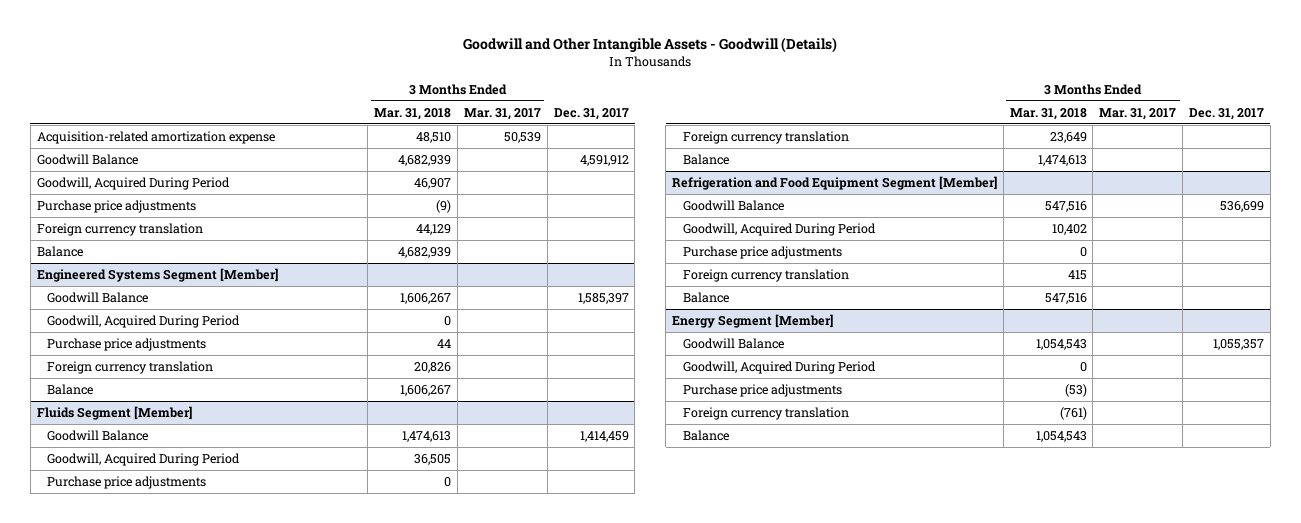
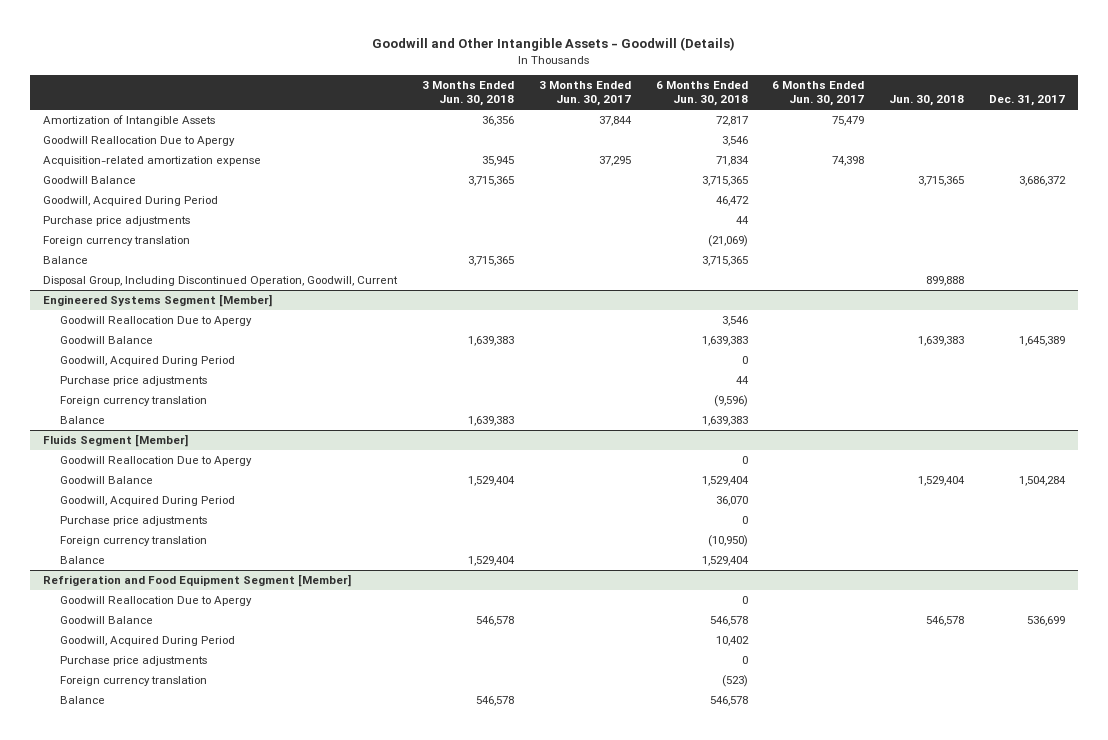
- | 3 Months Ended Mar. 31, 2018 | 3 Months Ended Mar. 31, 2017 | Dec. 31, 2017
+ | 3 Months Ended Jun. 30, 2018 | 3 Months Ended Jun. 30, 2017 | 6 Months Ended Jun. 30, 2018 | 6 Months Ended Jun. 30, 2017 | Jun. 30, 2018 | Dec. 31, 2017
+ Amortization of Intangible Assets | 36,356 | 37,844 | 72,817 | 75,479 | |
+ Goodwill Reallocation Due to Apergy | | | 3,546 | | |
- Goodwill Balance | 4,682,939 | | 4,591,912
+ Goodwill Balance | 3,715,365 | | 3,715,365 | | 3,715,365 | 3,686,372
+ Disposal Group, Including Discontinued Operation, Goodwill, Current | | | | | 899,888 |
@ Engineered Systems Segment [Member]
- Goodwill Balance | 1,606,267 | | 1,585,397
+ Goodwill Reallocation Due to Apergy | | | 3,546 | | |
+ Goodwill Balance | 1,639,383 | | 1,639,383 | | 1,639,383 | 1,645,389
@ Fluids Segment [Member]
- Goodwill Balance | 1,474,613 | | 1,414,459
+ Goodwill Reallocation Due to Apergy | | | 0 | | |
+ Goodwill Balance | 1,529,404 | | 1,529,404 | | 1,529,404 | 1,504,284
@ Refrigeration and Food Equipment Segment [Member]
+ Goodwill Reallocation Due to Apergy | | | 0 | | |
- Energy Segment [Member]
- Goodwill Balance | 1,054,543 | | 1,055,357
- Goodwill, Acquired During Period | 0 | |
- Purchase price adjustments | (53) | |
- Foreign currency translation | (761) | |
- Balance | 1,054,543 | |

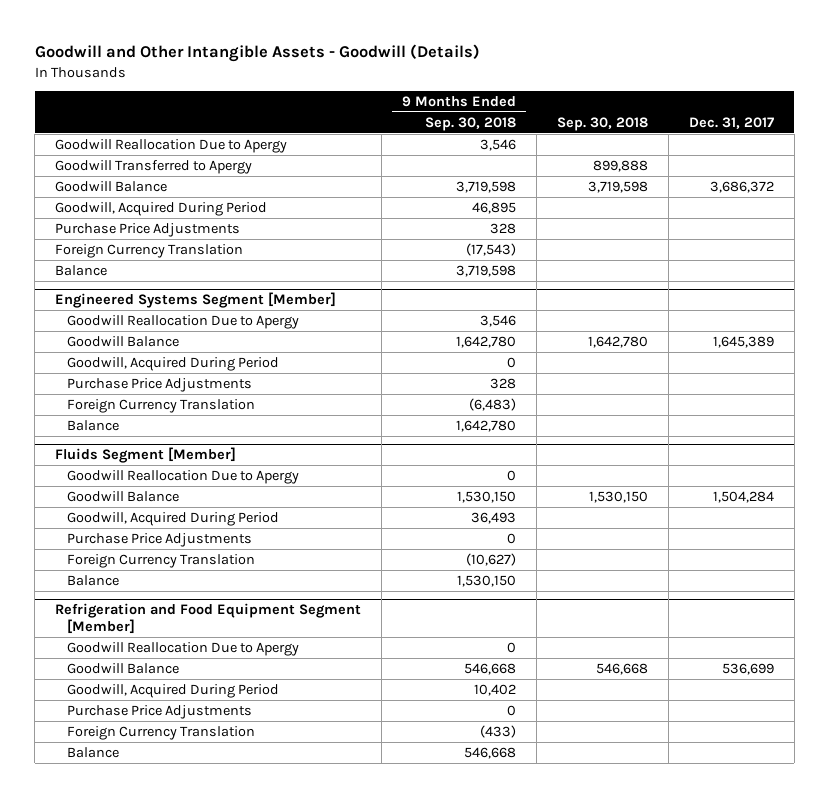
- | 3 Months Ended Jun. 30, 2018 | 3 Months Ended Jun. 30, 2017 | 6 Months Ended Jun. 30, 2018 | 6 Months Ended Jun. 30, 2017 | Jun. 30, 2018 | Dec. 31, 2017
+ | 9 Months Ended Sep. 30, 2018 | Sep. 30, 2018 | Dec. 31, 2017
- Amortization of Intangible Assets | 36,356 | 37,844 | 72,817 | 75,479 | |
- Acquisition-related amortization expense | 35,945 | 37,295 | 71,834 | 74,398 | |
+ Goodwill Transferred to Apergy | | 899,888 |
- Purchase price adjustments | | | 44 | | |
- Foreign currency translation | | | (21,069) | | |
+ Purchase Price Adjustments | 328 | |
+ Foreign Currency Translation | (17,543) | |
- Disposal Group, Including Discontinued Operation, Goodwill, Current | | | | | 899,888 |
@ Engineered Systems Segment [Member]
- Purchase price adjustments | | | 44 | | |
- Foreign currency translation | | | (9,596) | | |
+ Purchase Price Adjustments | 328 | |
+ Foreign Currency Translation | (6,483) | |
@ Fluids Segment [Member]
- Purchase price adjustments | | | 0 | | |
- Foreign currency translation | | | (10,950) | | |
+ Purchase Price Adjustments | 0 | |
+ Foreign Currency Translation | (10,627) | |
@ Refrigeration and Food Equipment Segment [Member]
- Purchase price adjustments | | | 0 | | |
- Foreign currency translation | | | (523) | | |
+ Purchase Price Adjustments | 0 | |
+ Foreign Currency Translation | (433) | |

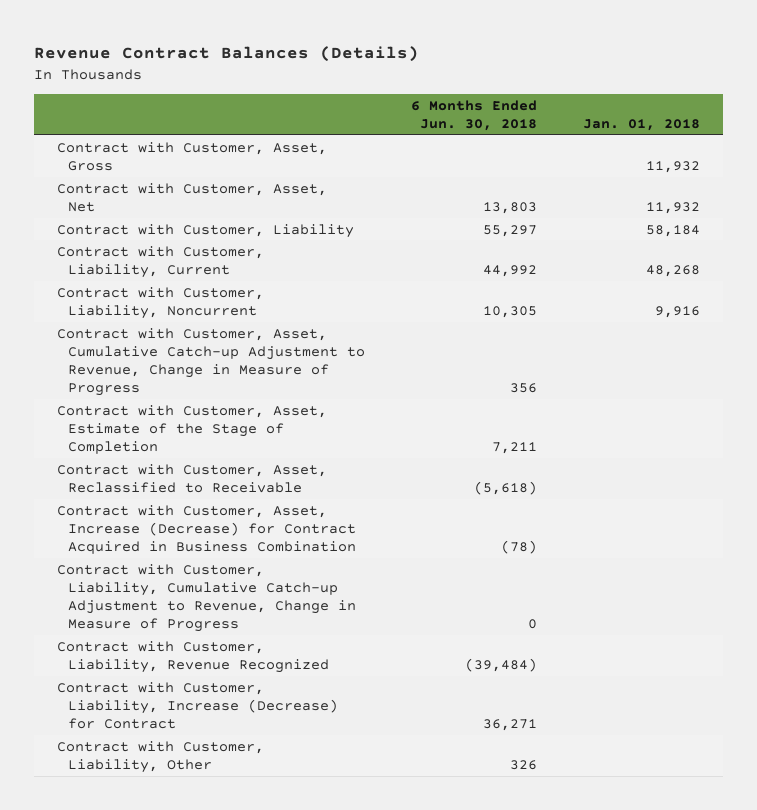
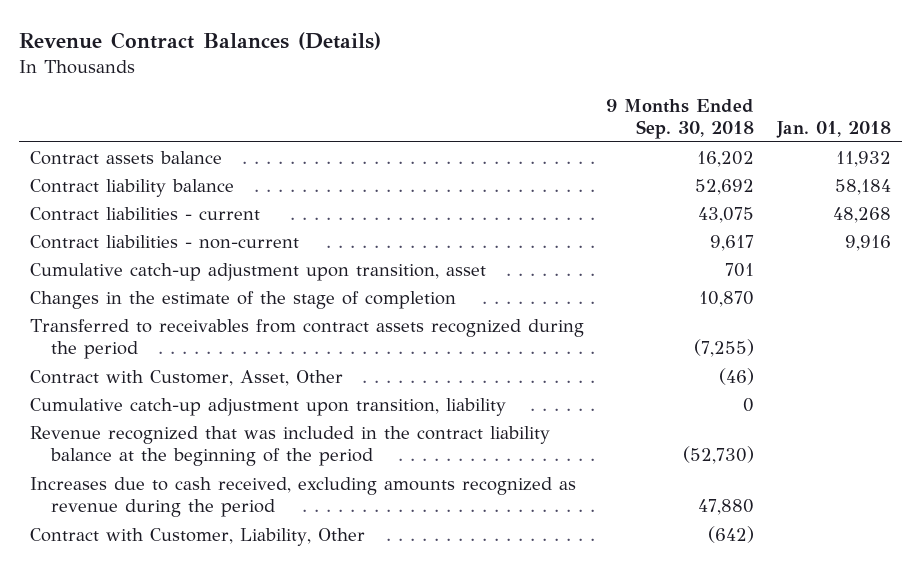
- | 6 Months Ended Jun. 30, 2018 | Jan. 01, 2018
+ | 9 Months Ended Sep. 30, 2018 | Jan. 01, 2018
- Contract with Customer, Asset, Gross | | 11,932
- Contract with Customer, Asset, Net | 13,803 | 11,932
- Contract with Customer, Liability | 55,297 | 58,184
- Contract with Customer, Liability, Current | 44,992 | 48,268
- Contract with Customer, Liability, Noncurrent | 10,305 | 9,916
- Contract with Customer, Asset, Cumulative Catch-up Adjustment to Revenue, Change in Measure of Progress | 356 |
- Contract with Customer, Asset, Estimate of the Stage of Completion | 7,211 |
- Contract with Customer, Asset, Reclassified to Receivable | (5,618) |
- Contract with Customer, Asset, Increase (Decrease) for Contract Acquired in Business Combination | (78) |
- Contract with Customer, Liability, Cumulative Catch-up Adjustment to Revenue, Change in Measure of Progress | 0 |
- Contract with Customer, Liability, Revenue Recognized | (39,484) |
- Contract with Customer, Liability, Increase (Decrease) for Contract | 36,271 |
+ Contract assets balance | 16,202 | 11,932
+ Contract liability balance | 52,692 | 58,184
+ Contract liabilities - current | 43,075 | 48,268
+ Contract liabilities - non-current | 9,617 | 9,916
+ Cumulative catch-up adjustment upon transition, asset | 701 |
+ Changes in the estimate of the stage of completion | 10,870 |
+ Transferred to receivables from contract assets recognized during the period | (7,255) |
+ Contract with Customer, Asset, Other | (46) |
+ Cumulative catch-up adjustment upon transition, liability | 0 |
+ Revenue recognized that was included in the contract liability balance at the beginning of the period | (52,730) |
+ Increases due to cash received, excluding amounts recognized as revenue during the period | 47,880 |

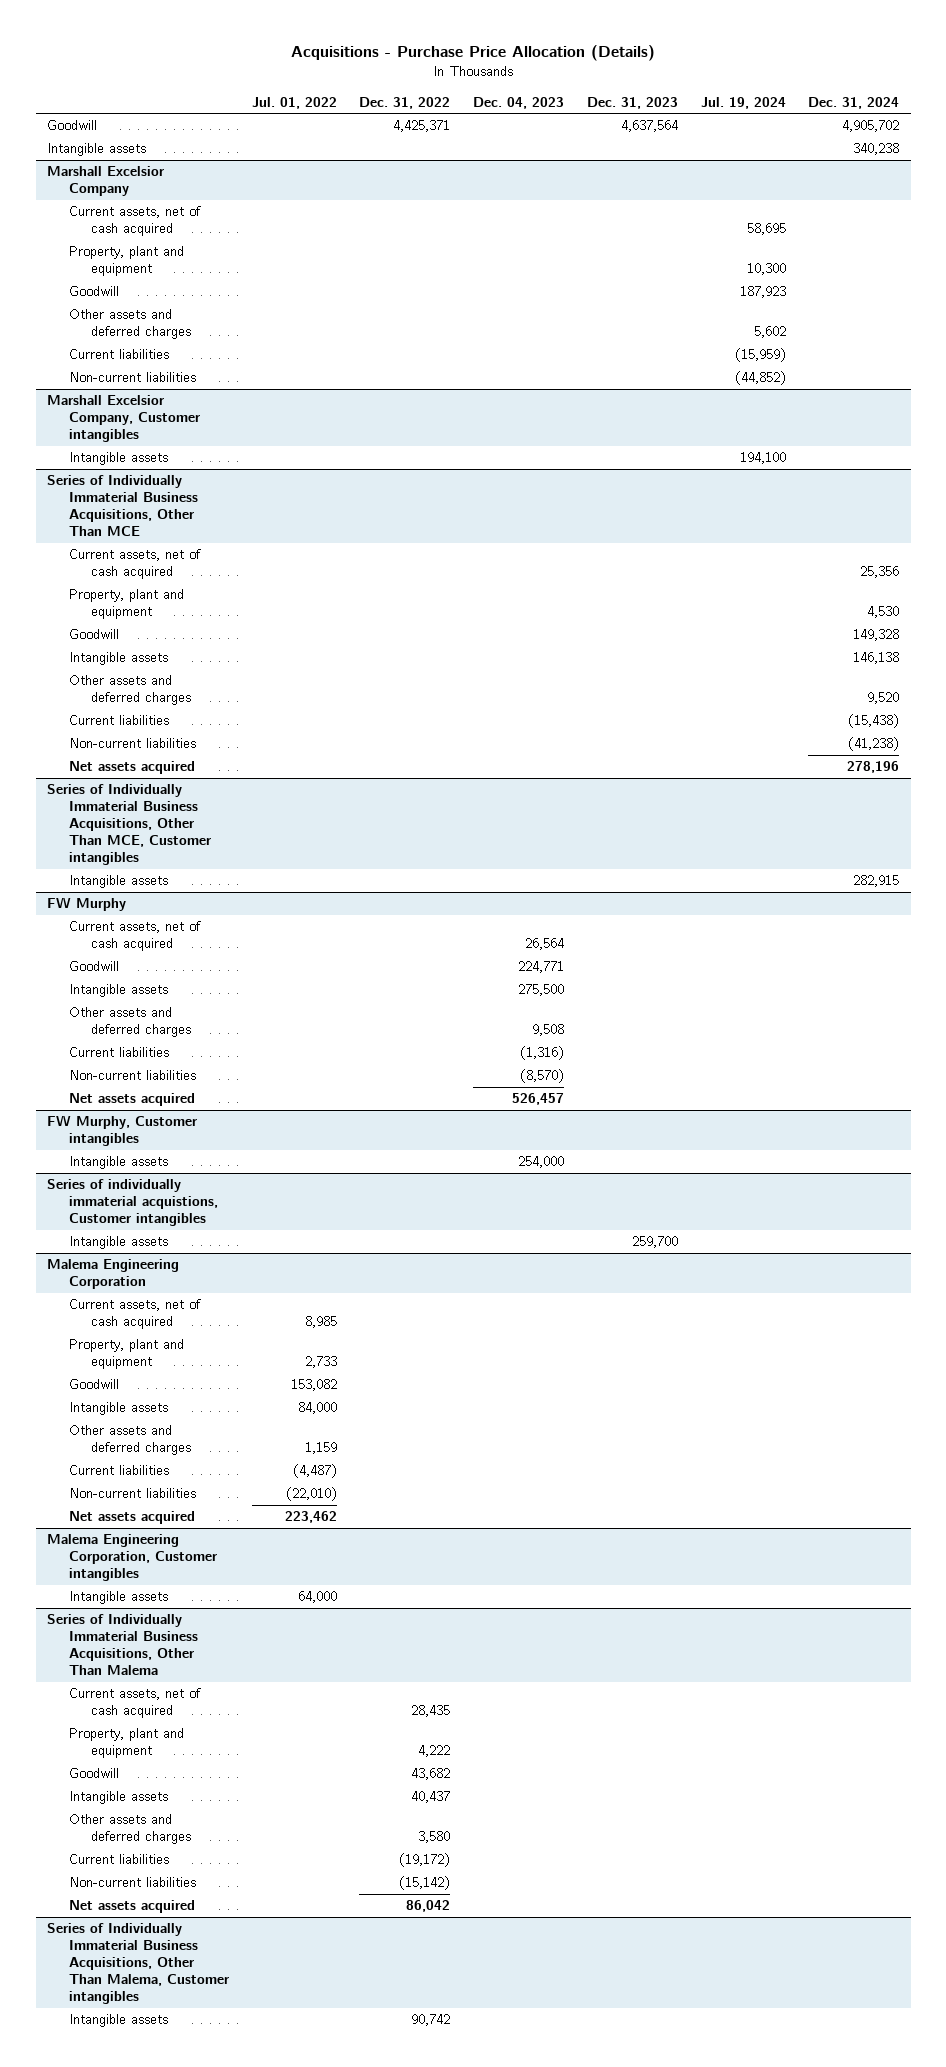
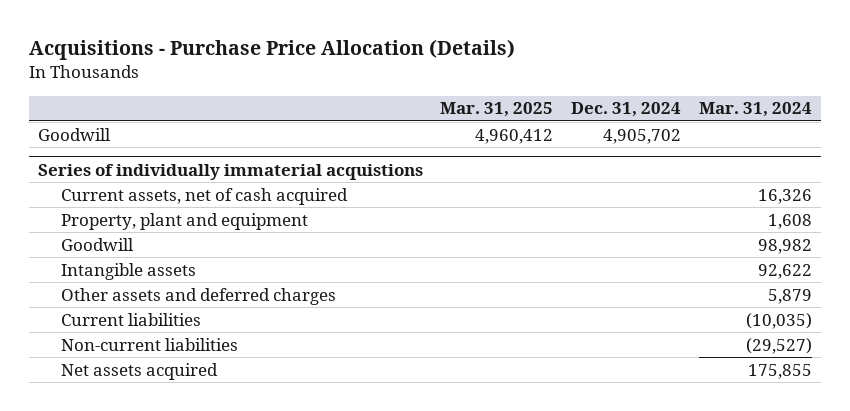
- | Jul. 01, 2022 | Dec. 31, 2022 | Dec. 04, 2023 | Dec. 31, 2023 | Jul. 19, 2024 | Dec. 31, 2024
+ | Mar. 31, 2025 | Dec. 31, 2024 | Mar. 31, 2024
- Intangible assets | | | | | | 340,238
- Marshall Excelsior Company
- Current assets, net of cash acquired | | | | | 58,695 |
- Property, plant and equipment | | | | | 10,300 |
- Goodwill | | | | | 187,923 |
- Other assets and deferred charges | | | | | 5,602 |
- Current liabilities | | | | | (15,959) |
- Non-current liabilities | | | | | (44,852) |
- Marshall Excelsior Company, Customer intangibles
- Intangible assets | | | | | 194,100 |
- Series of Individually Immaterial Business Acquisitions, Other Than MCE
- Current assets, net of cash acquired | | | | | | 25,356
- Property, plant and equipment | | | | | | 4,530
- Goodwill | | | | | | 149,328
- Intangible assets | | | | | | 146,138
- Other assets and deferred charges | | | | | | 9,520
- Current liabilities | | | | | | (15,438)
- Non-current liabilities | | | | | | (41,238)
- Net assets acquired | | | | | | 278,196
- Series of Individually Immaterial Business Acquisitions, Other Than MCE, Customer intangibles
- Intangible assets | | | | | | 282,915
- FW Murphy
- Current assets, net of cash acquired | | | 26,564 | | |
- Goodwill | | | 224,771 | | |
- Intangible assets | | | 275,500 | | |
- Other assets and deferred charges | | | 9,508 | | |
- Current liabilities | | | (1,316) | | |
- Non-current liabilities | | | (8,570) | | |
- Net assets acquired | | | 526,457 | | |
- FW Murphy, Customer intangibles
- Intangible assets | | | 254,000 | | |
- Series of individually immaterial acquistions, Customer intangibles
+ Series of individually immaterial acquistions
+ Current assets, net of cash acquired | | | 16,326
+ Property, plant and equipment | | | 1,608
+ Goodwill | | | 98,982
- Malema Engineering Corporation
- Current assets, net of cash acquired | 8,985 | | | | |
- Property, plant and equipment | 2,733 | | | | |
- Goodwill | 153,082 | | | | |
- Intangible assets | 84,000 | | | | |
- Other assets and deferred charges | 1,159 | | | | |
- Current liabilities | (4,487) | | | | |
- Non-current liabilities | (22,010) | | | | |
- Net assets acquired | 223,462 | | | | |
- Malema Engineering Corporation, Customer intangibles
- Intangible assets | 64,000 | | | | |
- Series of Individually Immaterial Business Acquisitions, Other Than Malema
- Current assets, net of cash acquired | | 28,435 | | | |
- Property, plant and equipment | | 4,222 | | | |
- Goodwill | | 43,682 | | | |
- Intangible assets | | 40,437 | | | |
- Other assets and deferred charges | | 3,580 | | | |
- Current liabilities | | (19,172) | | | |
- Non-current liabilities | | (15,142) | | | |
- Net assets acquired | | 86,042 | | | |
- Series of Individually Immaterial Business Acquisitions, Other Than Malema, Customer intangibles
- Intangible assets | | 90,742 | | | |
+ Other assets and deferred charges | | | 5,879
+ Current liabilities | | | (10,035)
+ Non-current liabilities | | | (29,527)
+ Net assets acquired | | | 175,855

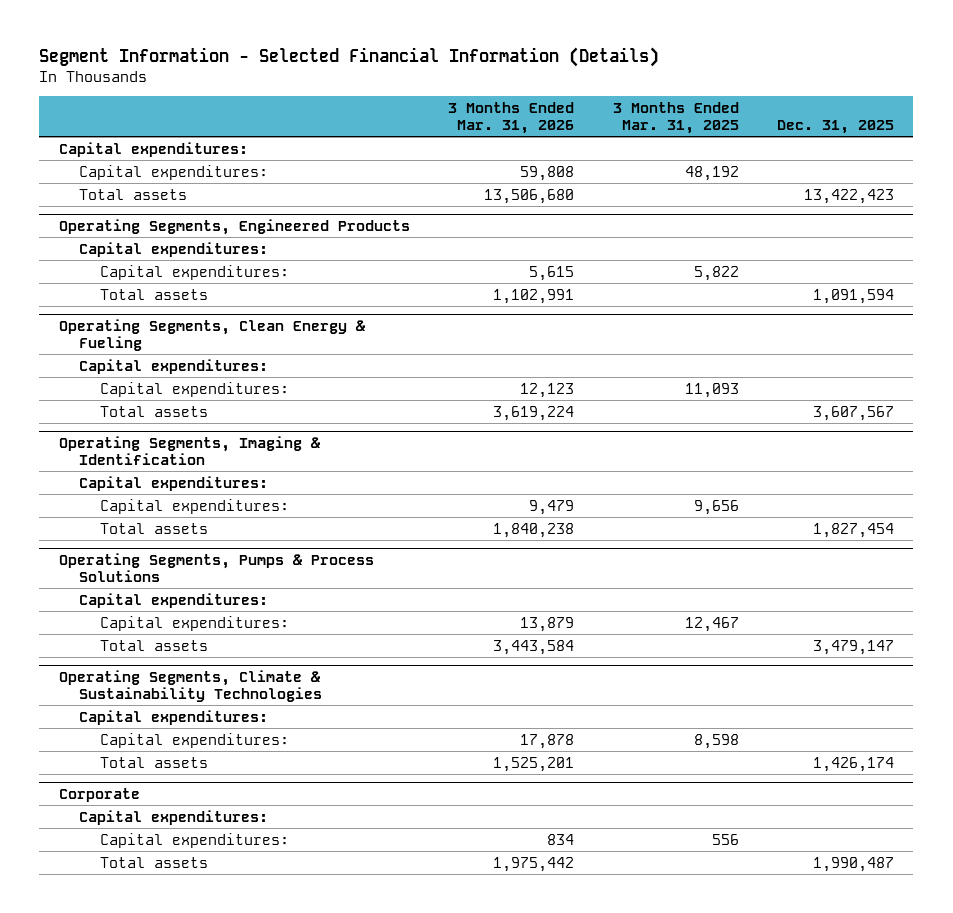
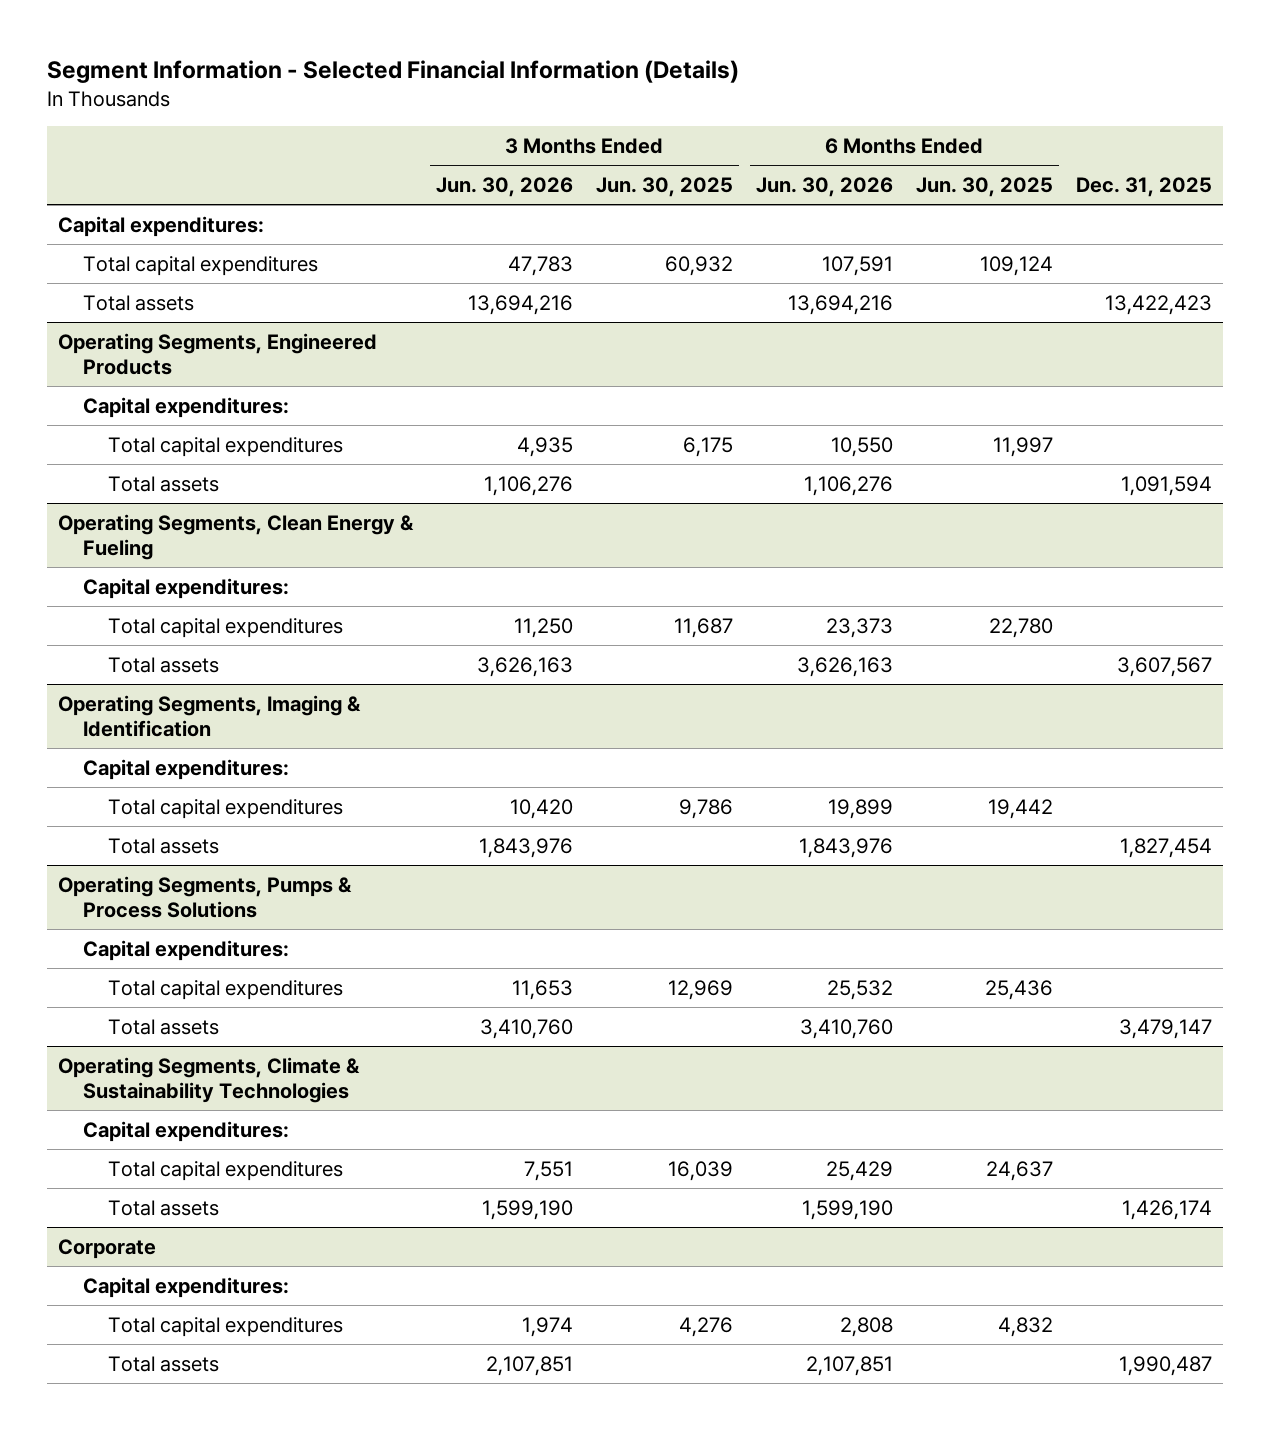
- | 3 Months Ended Mar. 31, 2026 | 3 Months Ended Mar. 31, 2025 | Dec. 31, 2025
+ | 3 Months Ended Jun. 30, 2026 | 3 Months Ended Jun. 30, 2025 | 6 Months Ended Jun. 30, 2026 | 6 Months Ended Jun. 30, 2025 | Dec. 31, 2025
- Capital expenditures: | 59,808 | 48,192 |
+ Total capital expenditures | 47,783 | 60,932 | 107,591 | 109,124 |
@ Operating Segments, Engineered Products
- Capital expenditures: | 5,615 | 5,822 |
+ Total capital expenditures | 4,935 | 6,175 | 10,550 | 11,997 |
@ Operating Segments, Clean Energy & Fueling
- Capital expenditures: | 12,123 | 11,093 |
+ Total capital expenditures | 11,250 | 11,687 | 23,373 | 22,780 |
@ Operating Segments, Imaging & Identification
- Capital expenditures: | 9,479 | 9,656 |
+ Total capital expenditures | 10,420 | 9,786 | 19,899 | 19,442 |
@ Operating Segments, Pumps & Process Solutions
- Capital expenditures: | 13,879 | 12,467 |
+ Total capital expenditures | 11,653 | 12,969 | 25,532 | 25,436 |
@ Operating Segments, Climate & Sustainability Technologies
- Capital expenditures: | 17,878 | 8,598 |
+ Total capital expenditures | 7,551 | 16,039 | 25,429 | 24,637 |
@ Corporate
- Capital expenditures: | 834 | 556 |
+ Total capital expenditures | 1,974 | 4,276 | 2,808 | 4,832 |

